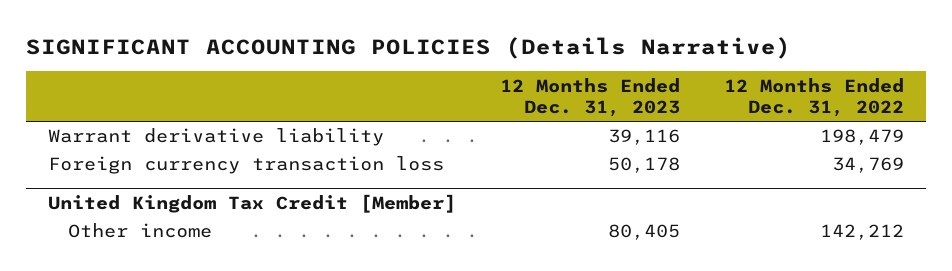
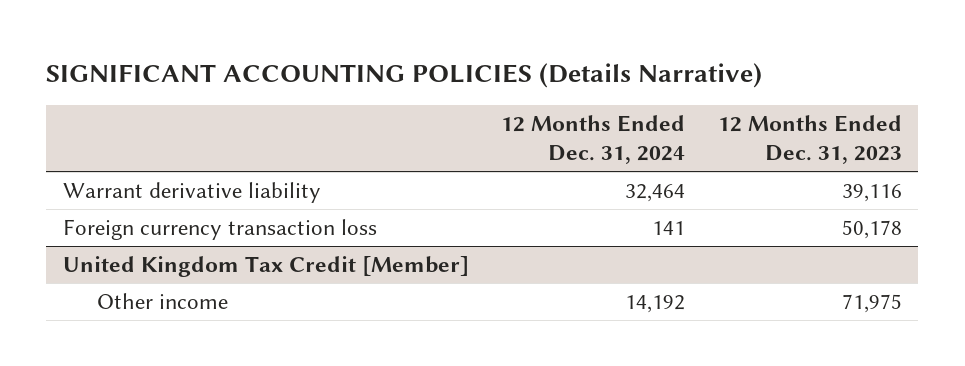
- | 12 Months Ended Dec. 31, 2023 | 12 Months Ended Dec. 31, 2022
+ | 12 Months Ended Dec. 31, 2024 | 12 Months Ended Dec. 31, 2023
@ United Kingdom Tax Credit [Member]
- Other income | 80,405 | 142,212
+ Other income | 14,192 | 71,975

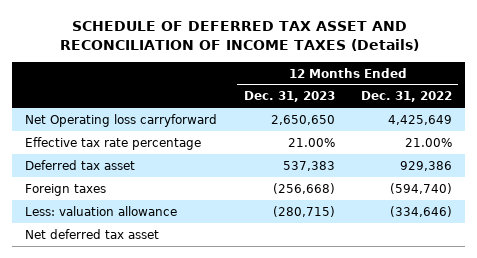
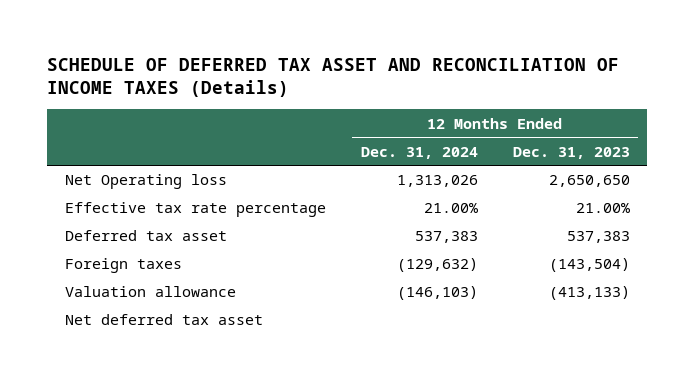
- | 12 Months Ended Dec. 31, 2023 | 12 Months Ended Dec. 31, 2022
+ | 12 Months Ended Dec. 31, 2024 | 12 Months Ended Dec. 31, 2023
- Net Operating loss carryforward | 2,650,650 | 4,425,649
+ Net Operating loss | 1,313,026 | 2,650,650
- Foreign taxes | (256,668) | (594,740)
- Less: valuation allowance | (280,715) | (334,646)
+ Foreign taxes | (129,632) | (143,504)
+ Valuation allowance | (146,103) | (413,133)

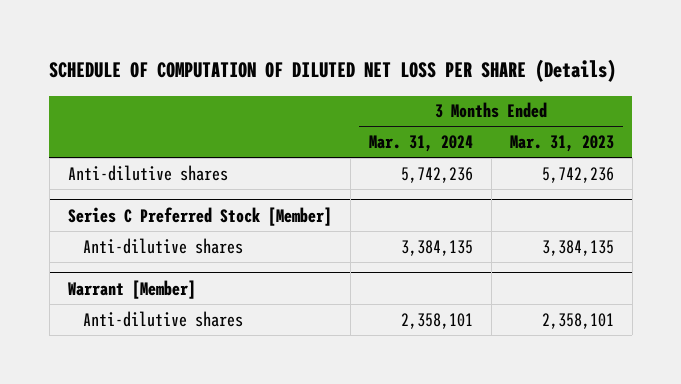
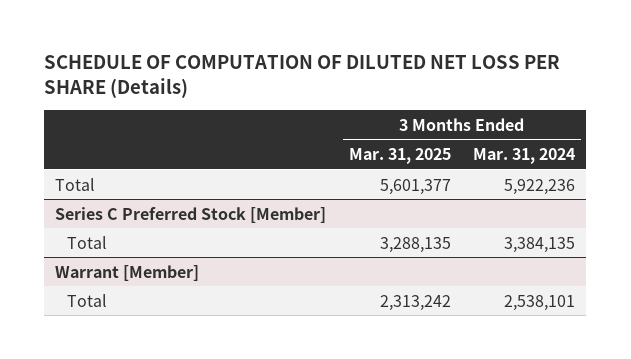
- | 3 Months Ended Mar. 31, 2024 | 3 Months Ended Mar. 31, 2023
+ | 3 Months Ended Mar. 31, 2025 | 3 Months Ended Mar. 31, 2024
- Anti-dilutive shares | 5,742,236 | 5,742,236
+ Total | 5,601,377 | 5,922,236
@ Series C Preferred Stock [Member]
- Anti-dilutive shares | 3,384,135 | 3,384,135
+ Total | 3,288,135 | 3,384,135
@ Warrant [Member]
- Anti-dilutive shares | 2,358,101 | 2,358,101
+ Total | 2,313,242 | 2,538,101

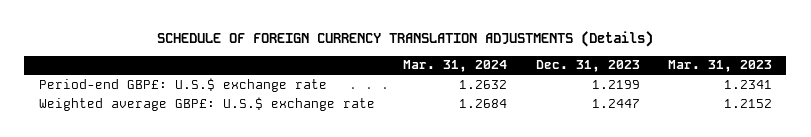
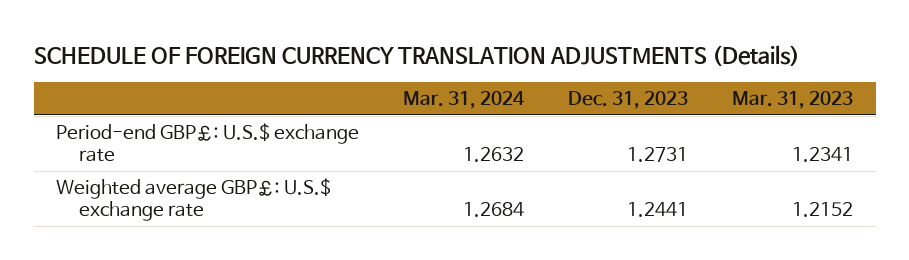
- Period-end GBP£: U.S.$ exchange rate | 1.2632 | 1.2199 | 1.2341
- Weighted average GBP£: U.S.$ exchange rate | 1.2684 | 1.2447 | 1.2152
+ Period-end GBP£: U.S.$ exchange rate | 1.2632 | 1.2731 | 1.2341
+ Weighted average GBP£: U.S.$ exchange rate | 1.2684 | 1.2441 | 1.2152

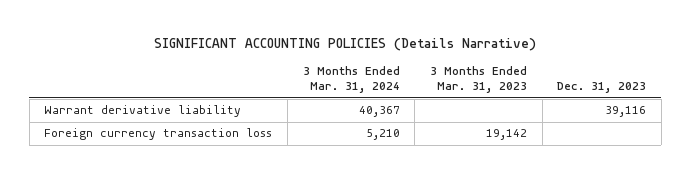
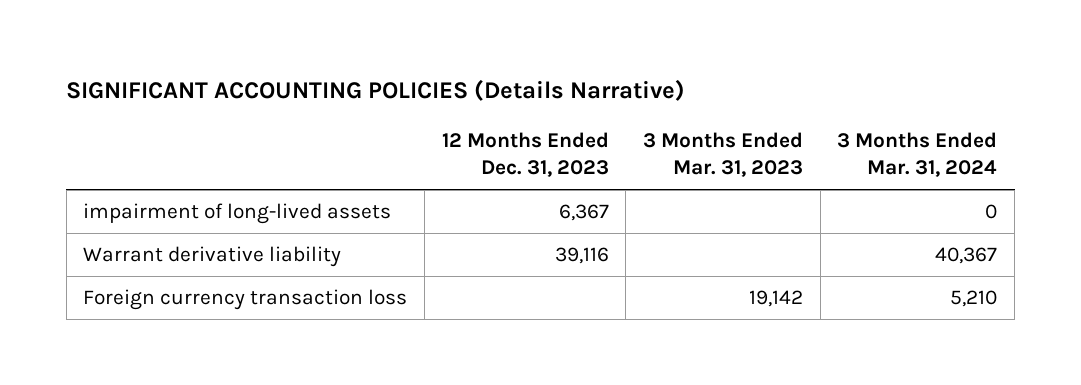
- | 3 Months Ended Mar. 31, 2024 | 3 Months Ended Mar. 31, 2023 | Dec. 31, 2023
+ | 12 Months Ended Dec. 31, 2023 | 3 Months Ended Mar. 31, 2023 | 3 Months Ended Mar. 31, 2024
+ impairment of long-lived assets | 6,367 | | 0

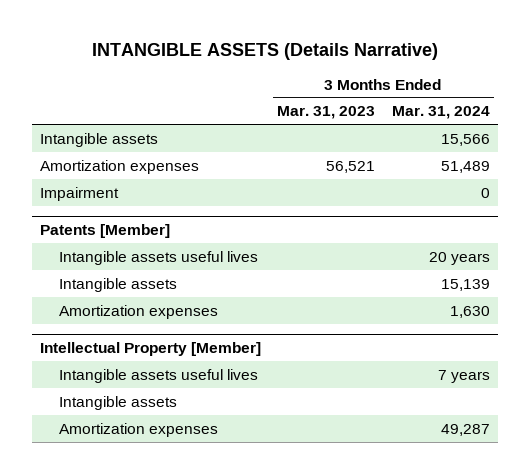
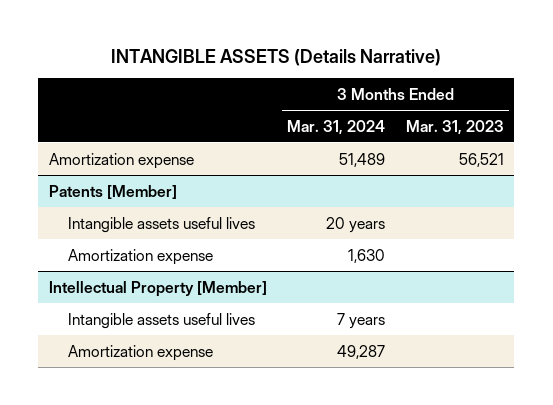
- | 3 Months Ended Mar. 31, 2023 | 3 Months Ended Mar. 31, 2024
+ | 3 Months Ended Mar. 31, 2024 | 3 Months Ended Mar. 31, 2023
- Intangible assets | | 15,566
- Amortization expenses | 56,521 | 51,489
- Impairment | | 0
+ Amortization expense | 51,489 | 56,521
@ Patents [Member]
- Intangible assets | | 15,139
- Amortization expenses | | 1,630
+ Amortization expense | 1,630 |
@ Intellectual Property [Member]
- Intangible assets
- Amortization expenses | | 49,287
+ Amortization expense | 49,287 |

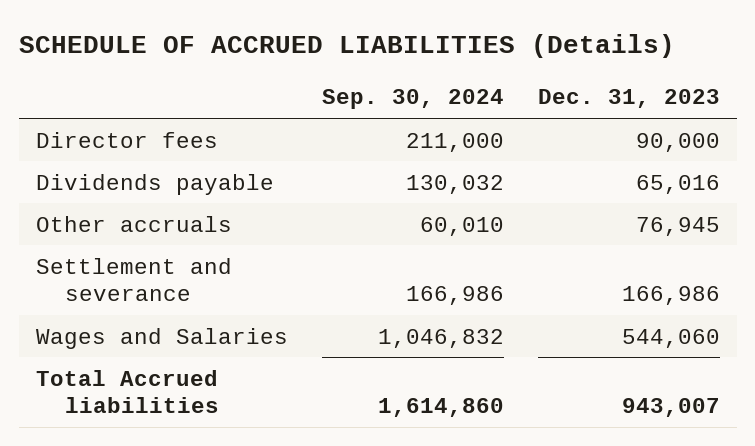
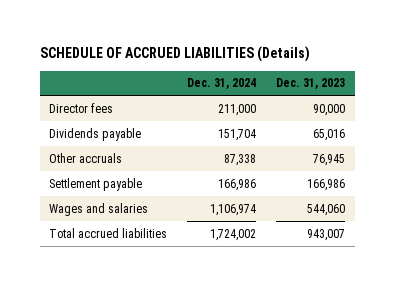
- | Sep. 30, 2024 | Dec. 31, 2023
+ | Dec. 31, 2024 | Dec. 31, 2023
- Settlement and severance | 166,986 | 166,986
- Wages and Salaries | 1,046,832 | 544,060
- Total Accrued liabilities | 1,614,860 | 943,007
+ Settlement payable | 166,986 | 166,986
+ Wages and salaries | 1,106,974 | 544,060
+ Total accrued liabilities | 1,724,002 | 943,007

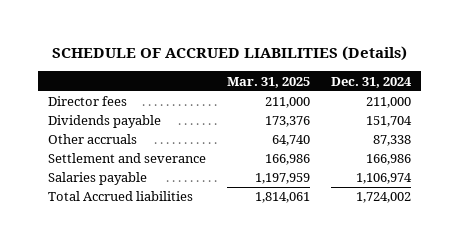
- | Dec. 31, 2024 | Dec. 31, 2023
+ | Mar. 31, 2025 | Dec. 31, 2024
- Settlement payable | 166,986 | 166,986
- Wages and salaries | 1,106,974 | 544,060
- Total accrued liabilities | 1,724,002 | 943,007
+ Settlement and severance | 166,986 | 166,986
+ Salaries payable | 1,197,959 | 1,106,974
+ Total Accrued liabilities | 1,814,061 | 1,724,002

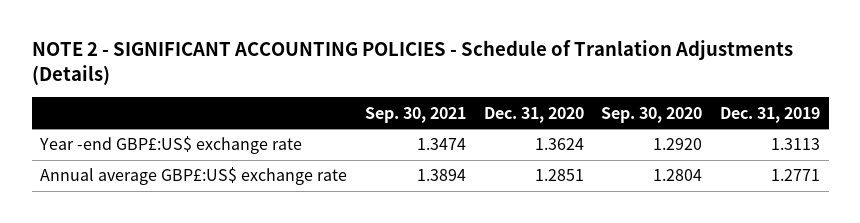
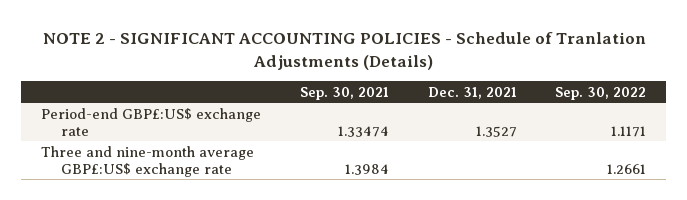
- | Sep. 30, 2021 | Dec. 31, 2020 | Sep. 30, 2020 | Dec. 31, 2019
+ | Sep. 30, 2021 | Dec. 31, 2021 | Sep. 30, 2022
- Year -end GBP£:US$ exchange rate | 1.3474 | 1.3624 | 1.2920 | 1.3113
- Annual average GBP£:US$ exchange rate | 1.3894 | 1.2851 | 1.2804 | 1.2771
+ Period-end GBP£:US$ exchange rate | 1.33474 | 1.3527 | 1.1171
+ Three and nine-month average GBP£:US$ exchange rate | 1.3984 | | 1.2661

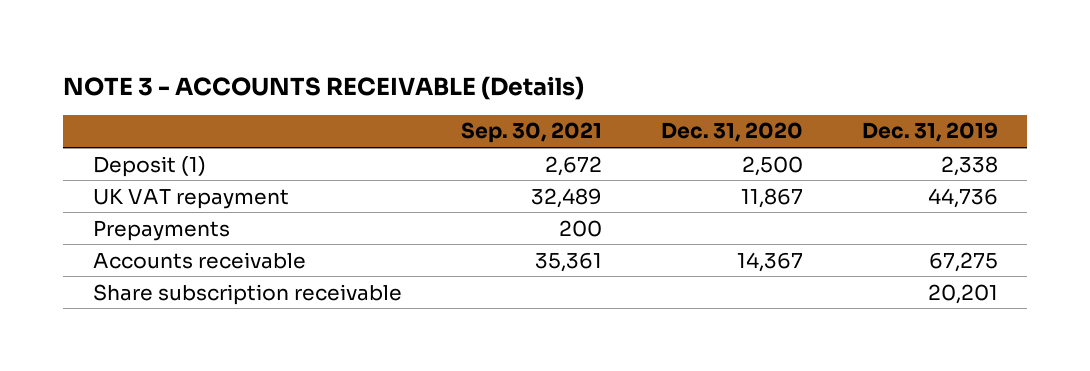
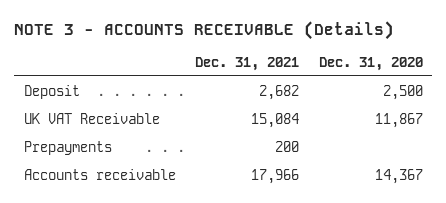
- | Sep. 30, 2021 | Dec. 31, 2020 | Dec. 31, 2019
+ | Dec. 31, 2021 | Dec. 31, 2020
- Deposit (1) | 2,672 | 2,500 | 2,338
- UK VAT repayment | 32,489 | 11,867 | 44,736
+ Deposit | 2,682 | 2,500
+ UK VAT Receivable | 15,084 | 11,867
- Share subscription receivable | | | 20,201

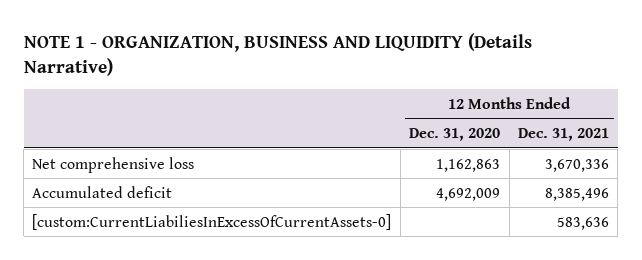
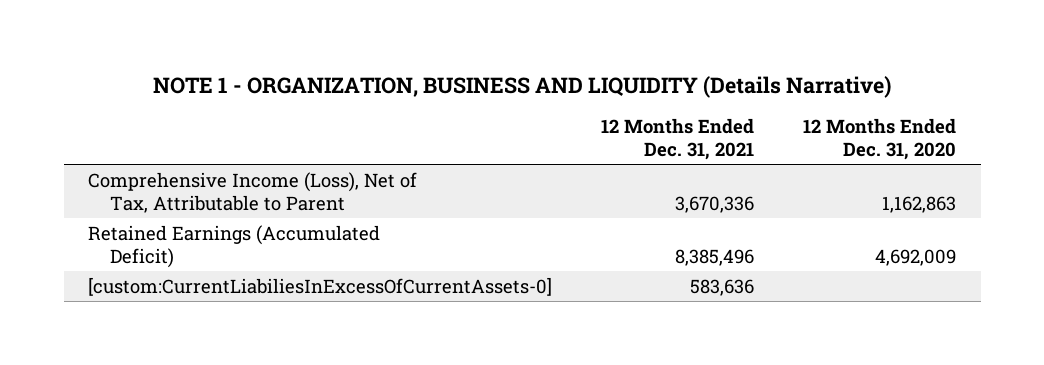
- | 12 Months Ended Dec. 31, 2020 | 12 Months Ended Dec. 31, 2021
+ | 12 Months Ended Dec. 31, 2021 | 12 Months Ended Dec. 31, 2020
- Net comprehensive loss | 1,162,863 | 3,670,336
- Accumulated deficit | 4,692,009 | 8,385,496
+ Comprehensive Income (Loss), Net of Tax, Attributable to Parent | 3,670,336 | 1,162,863
+ Retained Earnings (Accumulated Deficit) | 8,385,496 | 4,692,009

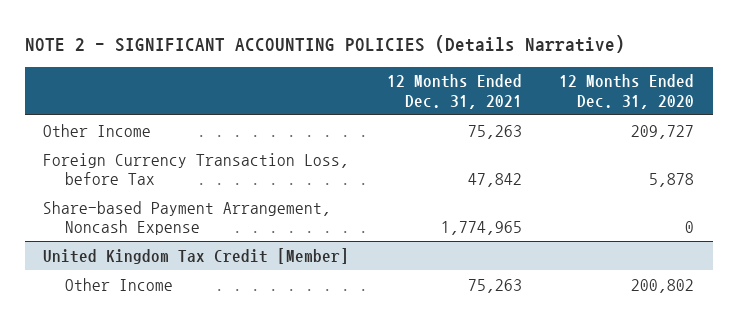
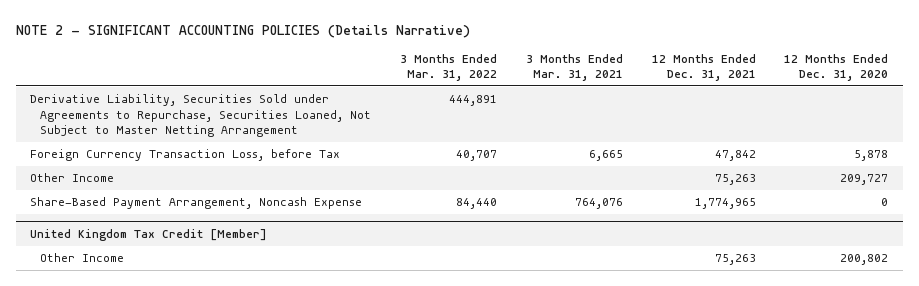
- | 12 Months Ended Dec. 31, 2021 | 12 Months Ended Dec. 31, 2020
+ | 3 Months Ended Mar. 31, 2022 | 3 Months Ended Mar. 31, 2021 | 12 Months Ended Dec. 31, 2021 | 12 Months Ended Dec. 31, 2020
+ Derivative Liability, Securities Sold under Agreements to Repurchase, Securities Loaned, Not Subject to Master Netting Arrangement | 444,891 | | |
- Share-based Payment Arrangement, Noncash Expense | 1,774,965 | 0
moved down: Other Income | | | 75,263 | 209,727
+ Share-Based Payment Arrangement, Noncash Expense | 84,440 | 764,076 | 1,774,965 | 0

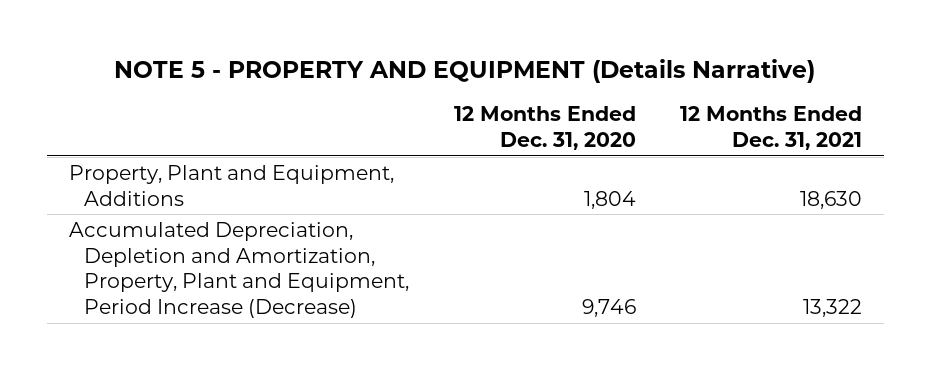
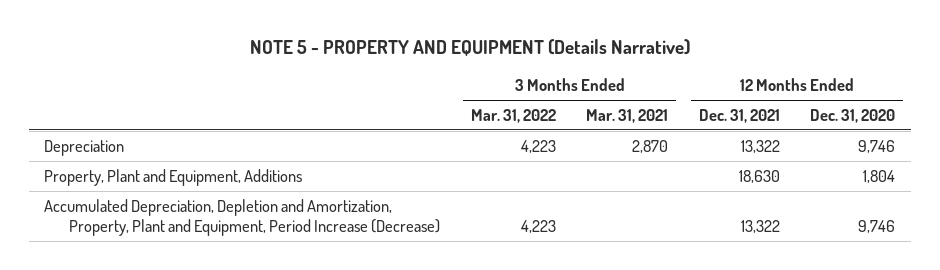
- | 12 Months Ended Dec. 31, 2020 | 12 Months Ended Dec. 31, 2021
+ | 3 Months Ended Mar. 31, 2022 | 3 Months Ended Mar. 31, 2021 | 12 Months Ended Dec. 31, 2021 | 12 Months Ended Dec. 31, 2020
+ Depreciation | 4,223 | 2,870 | 13,322 | 9,746

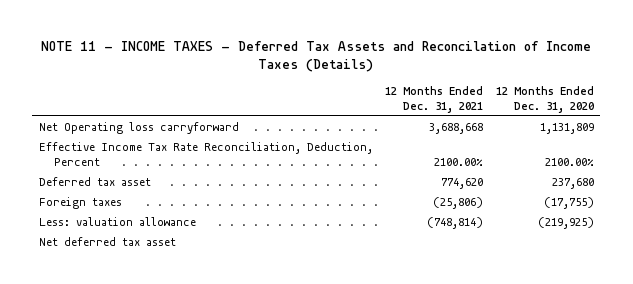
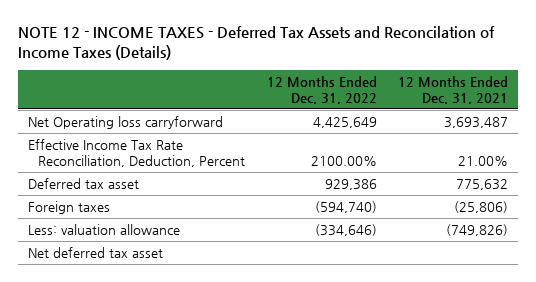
- NOTE 11 - INCOME TAXES - Deferred Tax Assets and Reconcilation of Income Taxes (Details)
+ NOTE 12 - INCOME TAXES - Deferred Tax Assets and Reconcilation of Income Taxes (Details)
- | 12 Months Ended Dec. 31, 2021 | 12 Months Ended Dec. 31, 2020
+ | 12 Months Ended Dec. 31, 2022 | 12 Months Ended Dec. 31, 2021
- Net Operating loss carryforward | 3,688,668 | 1,131,809
- Effective Income Tax Rate Reconciliation, Deduction, Percent | 2100.00% | 2100.00%
- Deferred tax asset | 774,620 | 237,680
+ Net Operating loss carryforward | 4,425,649 | 3,693,487
+ Effective Income Tax Rate Reconciliation, Deduction, Percent | 2100.00% | 21.00%
+ Deferred tax asset | 929,386 | 775,632
- Less: valuation allowance | (748,814) | (219,925)
+ Less: valuation allowance | (334,646) | (749,826)

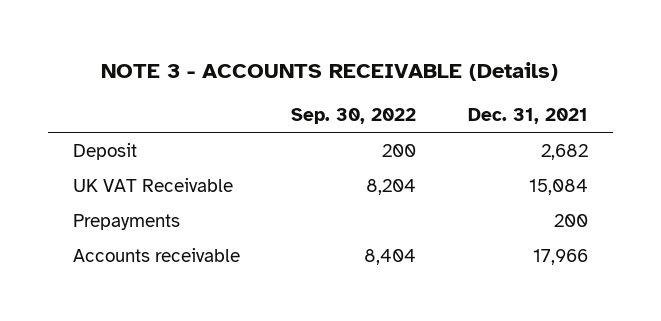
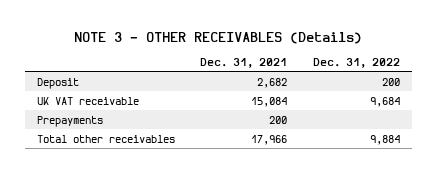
- NOTE 3 - ACCOUNTS RECEIVABLE (Details)
+ NOTE 3 - OTHER RECEIVABLES (Details)
- | Sep. 30, 2022 | Dec. 31, 2021
+ | Dec. 31, 2021 | Dec. 31, 2022
- UK VAT Receivable | 8,204 | 15,084
+ UK VAT receivable | 15,084 | 9,684
- Accounts receivable | 8,404 | 17,966
+ Total other receivables | 17,966 | 9,884

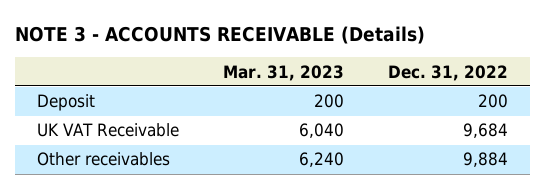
- NOTE 3 - OTHER RECEIVABLES (Details)
+ NOTE 3 - ACCOUNTS RECEIVABLE (Details)
- | Dec. 31, 2021 | Dec. 31, 2022
+ | Mar. 31, 2023 | Dec. 31, 2022
- UK VAT receivable | 15,084 | 9,684
- Prepayments | 200 |
- Total other receivables | 17,966 | 9,884
+ UK VAT Receivable | 6,040 | 9,684
+ Other receivables | 6,240 | 9,884

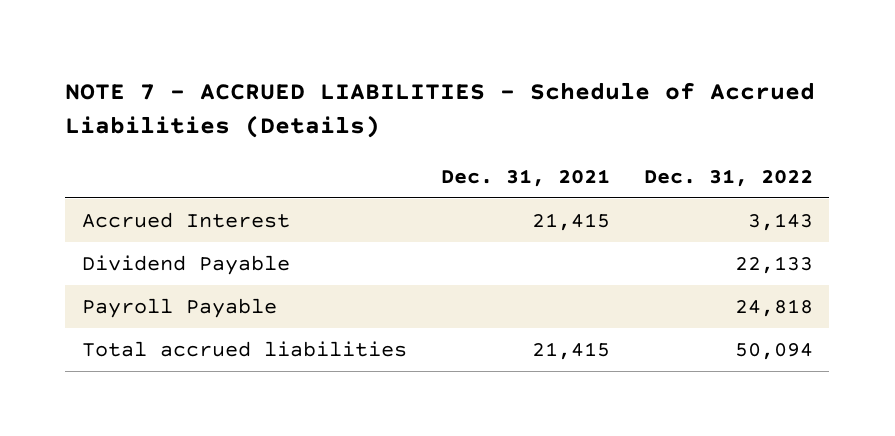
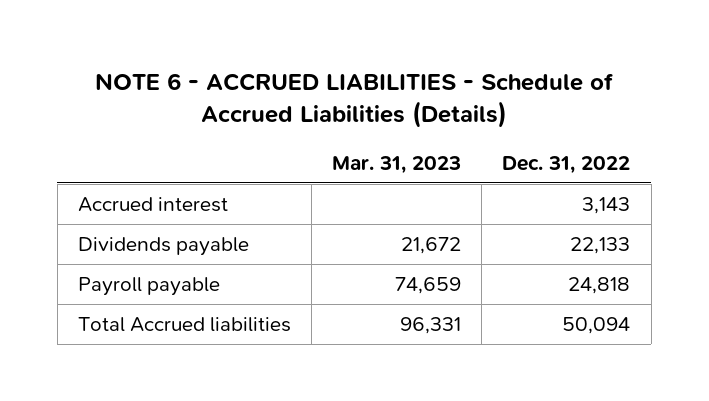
- NOTE 7 - ACCRUED LIABILITIES - Schedule of Accrued Liabilities (Details)
+ NOTE 6 - ACCRUED LIABILITIES - Schedule of Accrued Liabilities (Details)
- | Dec. 31, 2021 | Dec. 31, 2022
+ | Mar. 31, 2023 | Dec. 31, 2022
- Accrued Interest | 21,415 | 3,143
- Dividend Payable | | 22,133
- Payroll Payable | | 24,818
- Total accrued liabilities | 21,415 | 50,094
+ Accrued interest | | 3,143
+ Dividends payable | 21,672 | 22,133
+ Payroll payable | 74,659 | 24,818
+ Total Accrued liabilities | 96,331 | 50,094

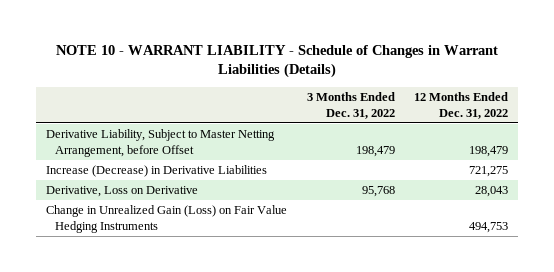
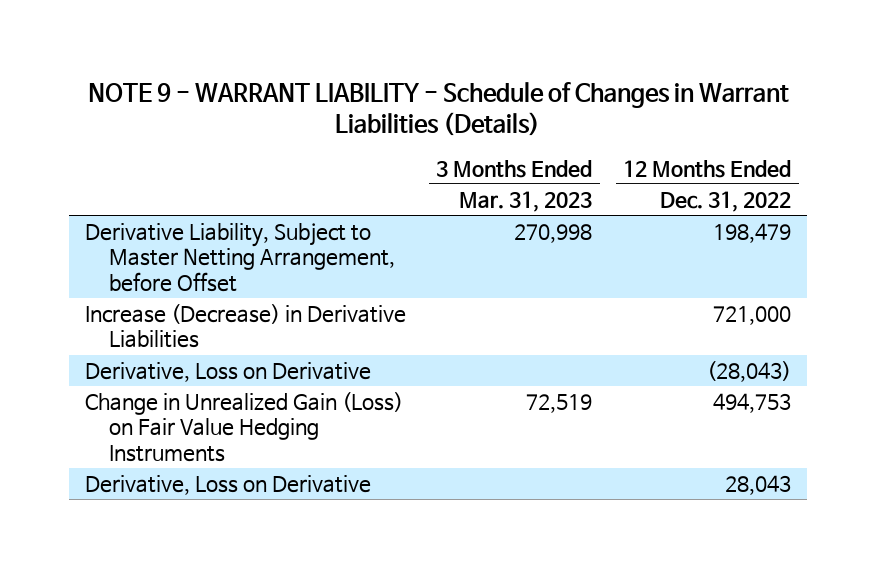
- NOTE 10 - WARRANT LIABILITY - Schedule of Changes in Warrant Liabilities (Details)
+ NOTE 9 - WARRANT LIABILITY - Schedule of Changes in Warrant Liabilities (Details)
- | 3 Months Ended Dec. 31, 2022 | 12 Months Ended Dec. 31, 2022
+ | 3 Months Ended Mar. 31, 2023 | 12 Months Ended Dec. 31, 2022
- Increase (Decrease) in Derivative Liabilities | | 721,275
+ Increase (Decrease) in Derivative Liabilities | | 721,000
+ Derivative, Loss on Derivative | | (28,043)
moved down: Derivative, Loss on Derivative | | 28,043

